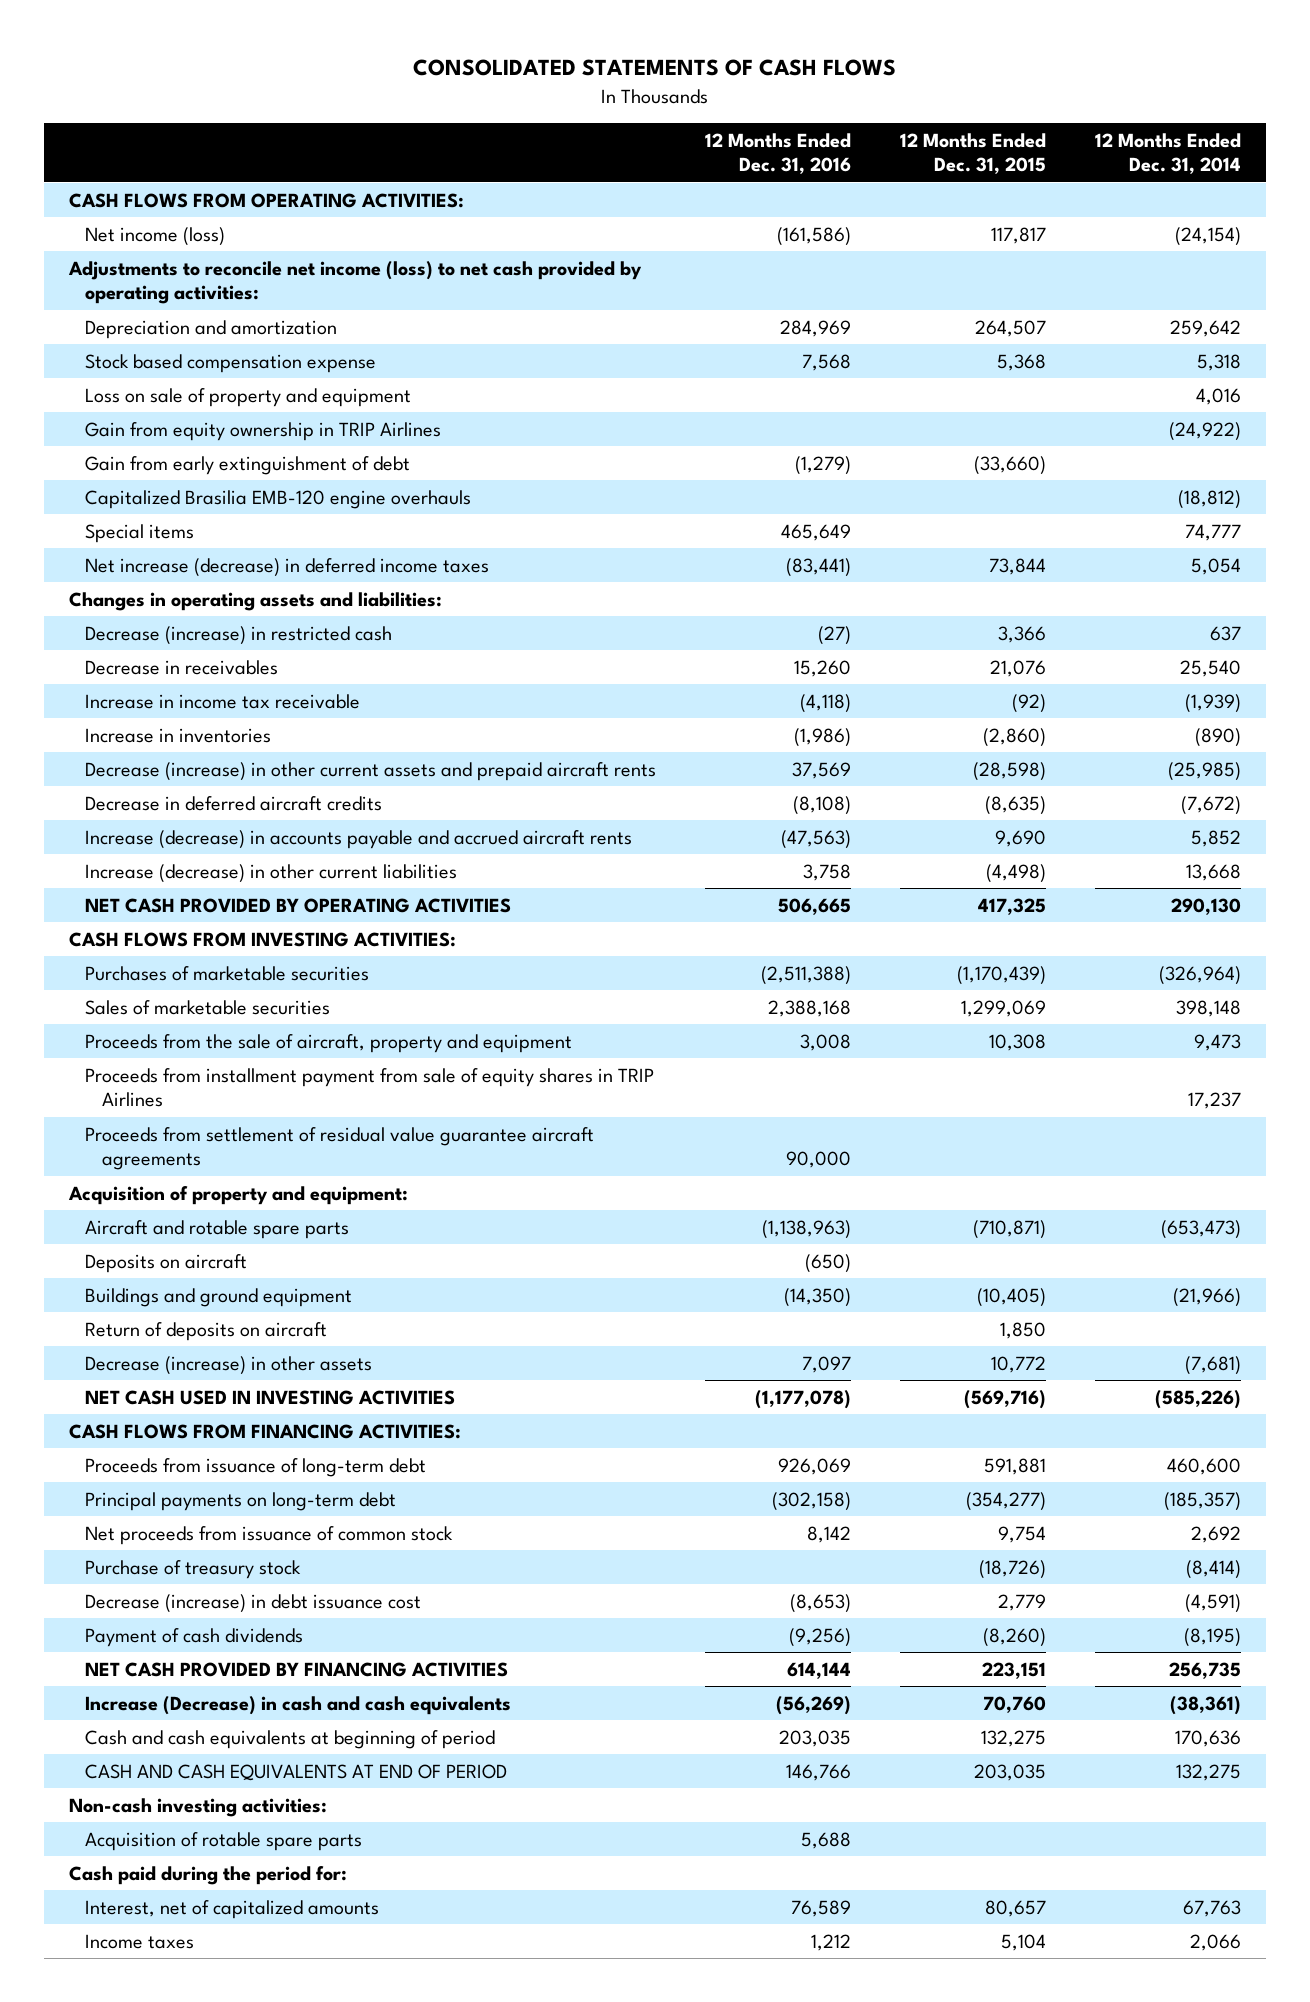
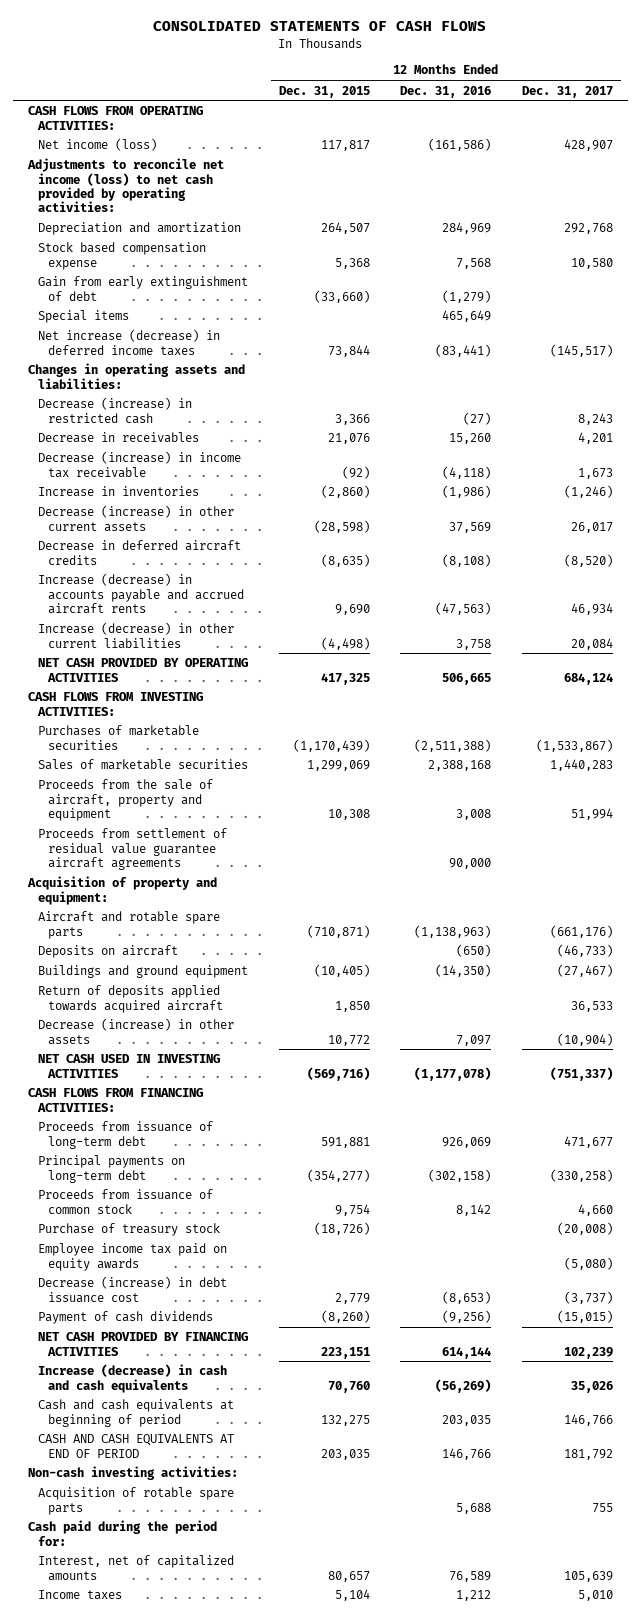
- | 12 Months Ended Dec. 31, 2016 | 12 Months Ended Dec. 31, 2015 | 12 Months Ended Dec. 31, 2014
+ | 12 Months Ended Dec. 31, 2015 | 12 Months Ended Dec. 31, 2016 | 12 Months Ended Dec. 31, 2017
- Loss on sale of property and equipment | | | 4,016
- Gain from equity ownership in TRIP Airlines | | | (24,922)
- Capitalized Brasilia EMB-120 engine overhauls | | | (18,812)
- Increase in income tax receivable | (4,118) | (92) | (1,939)
+ Decrease (increase) in income tax receivable | (92) | (4,118) | 1,673
- Decrease (increase) in other current assets and prepaid aircraft rents | 37,569 | (28,598) | (25,985)
+ Decrease (increase) in other current assets | (28,598) | 37,569 | 26,017
- Proceeds from installment payment from sale of equity shares in TRIP Airlines | | | 17,237
- Return of deposits on aircraft | | 1,850 |
+ Return of deposits applied towards acquired aircraft | 1,850 | | 36,533
- Net proceeds from issuance of common stock | 8,142 | 9,754 | 2,692
+ Proceeds from issuance of common stock | 9,754 | 8,142 | 4,660
+ Employee income tax paid on equity awards | | | (5,080)
- Increase (Decrease) in cash and cash equivalents | (56,269) | 70,760 | (38,361)
+ Increase (decrease) in cash and cash equivalents | 70,760 | (56,269) | 35,026

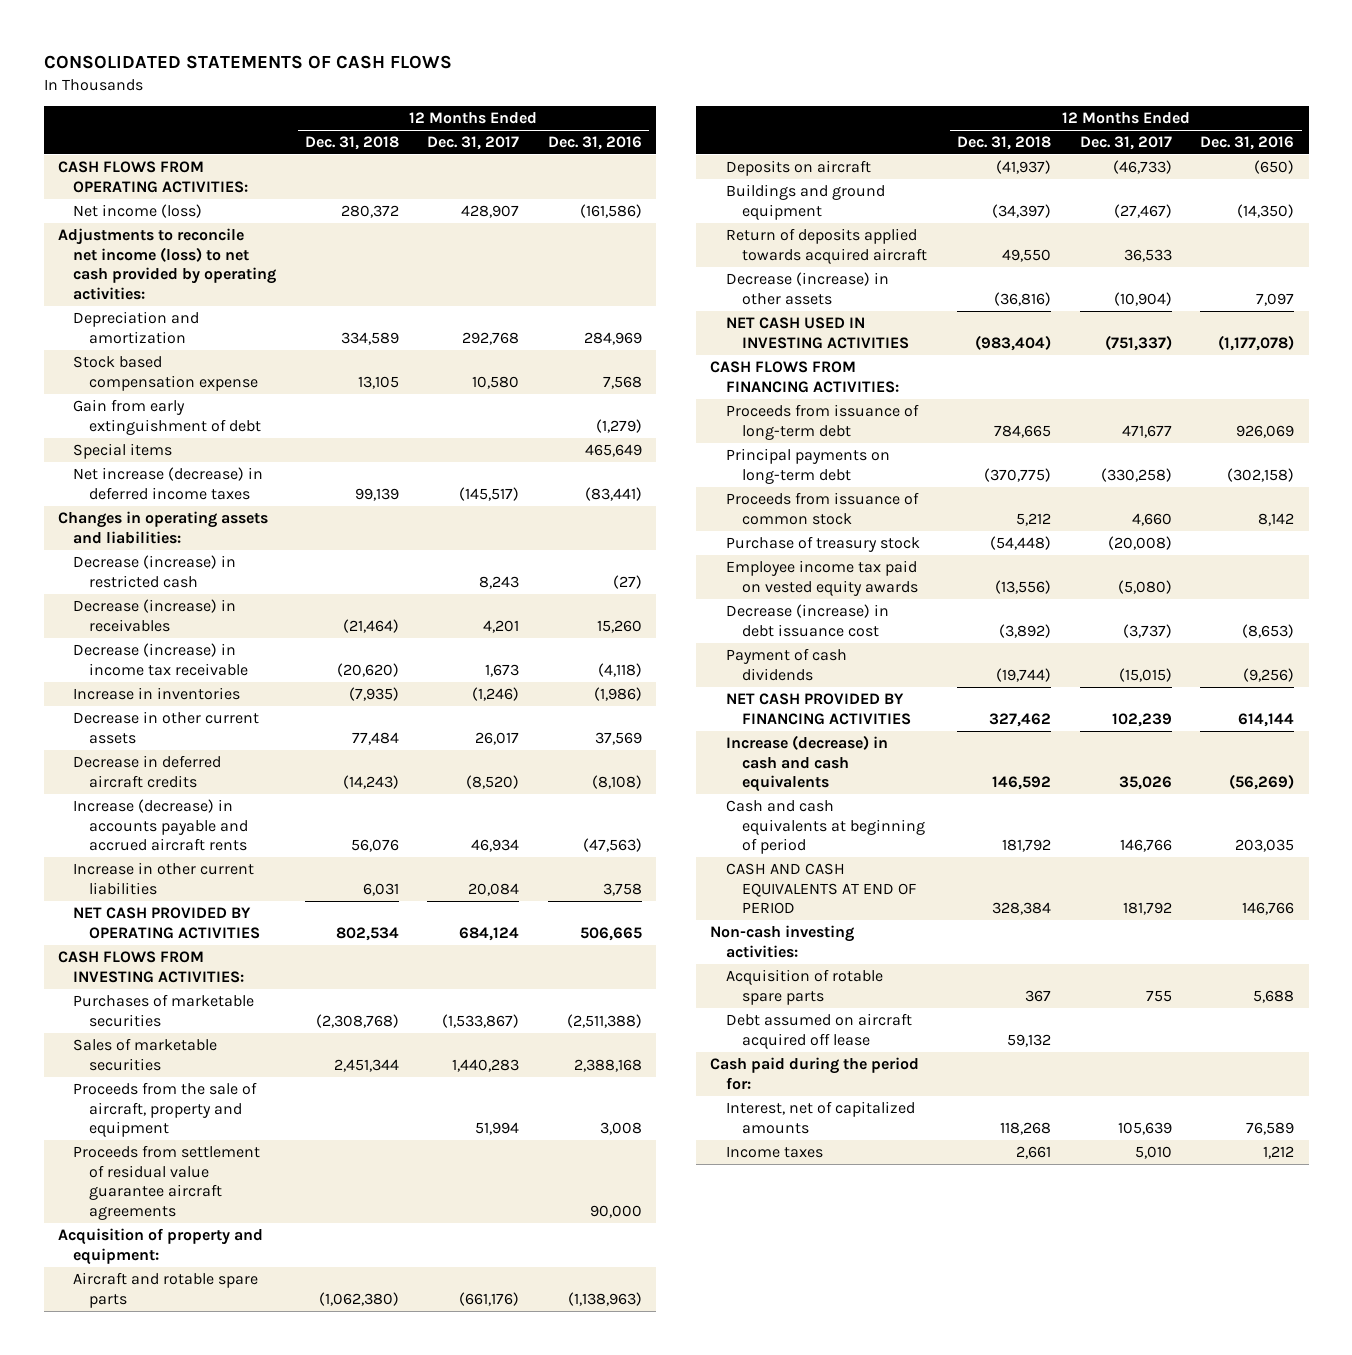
- | 12 Months Ended Dec. 31, 2015 | 12 Months Ended Dec. 31, 2016 | 12 Months Ended Dec. 31, 2017
+ | 12 Months Ended Dec. 31, 2018 | 12 Months Ended Dec. 31, 2017 | 12 Months Ended Dec. 31, 2016
- Decrease in receivables | 21,076 | 15,260 | 4,201
+ Decrease (increase) in receivables | (21,464) | 4,201 | 15,260
- Decrease (increase) in other current assets | (28,598) | 37,569 | 26,017
+ Decrease in other current assets | 77,484 | 26,017 | 37,569
- Increase (decrease) in other current liabilities | (4,498) | 3,758 | 20,084
+ Increase in other current liabilities | 6,031 | 20,084 | 3,758
- Employee income tax paid on equity awards | | | (5,080)
+ Employee income tax paid on vested equity awards | (13,556) | (5,080) |
+ Debt assumed on aircraft acquired off lease | 59,132 | |

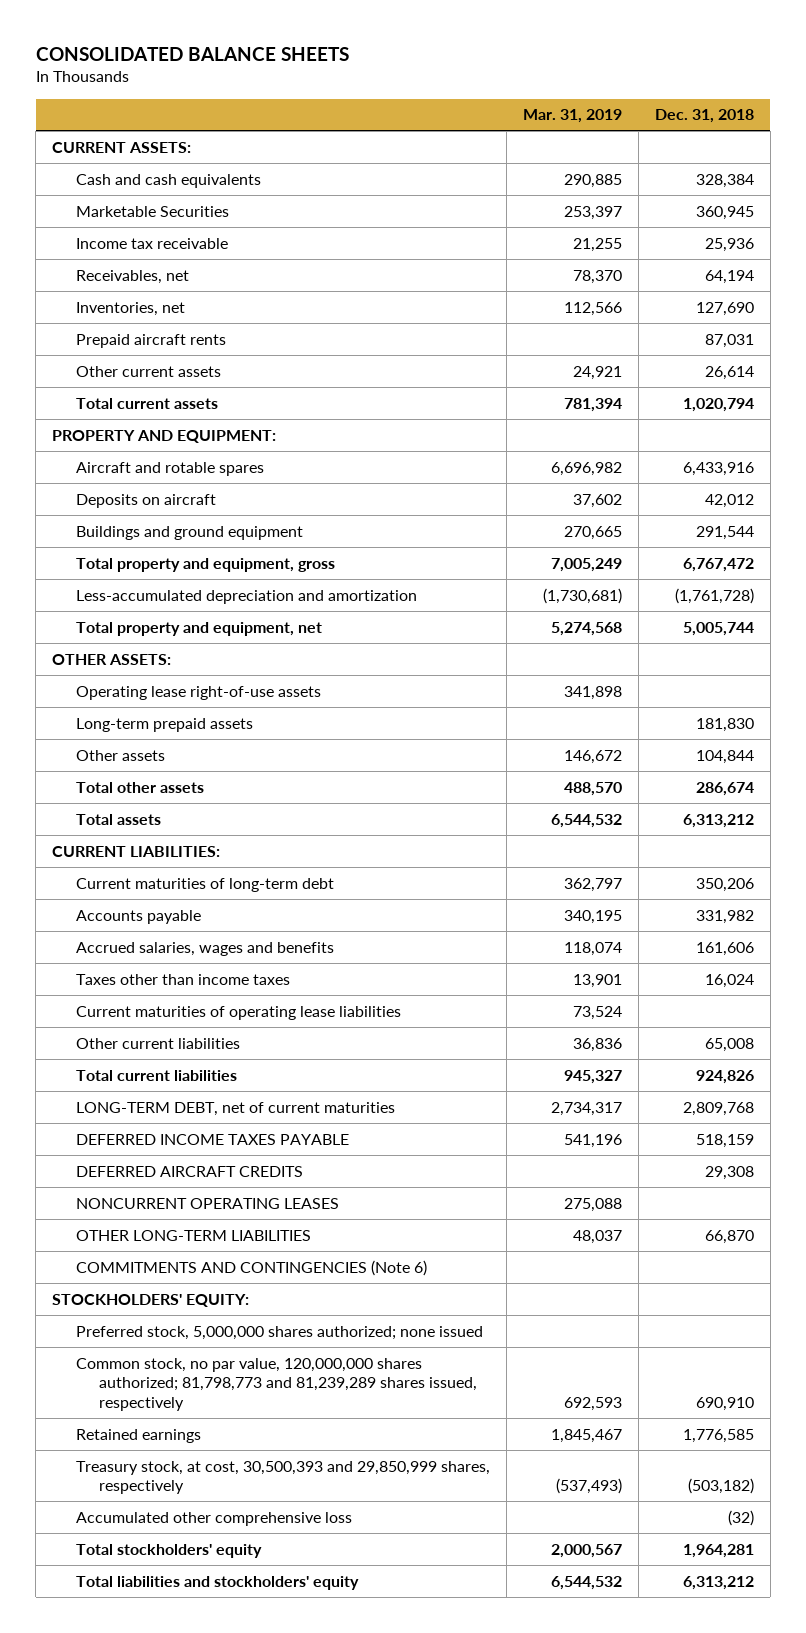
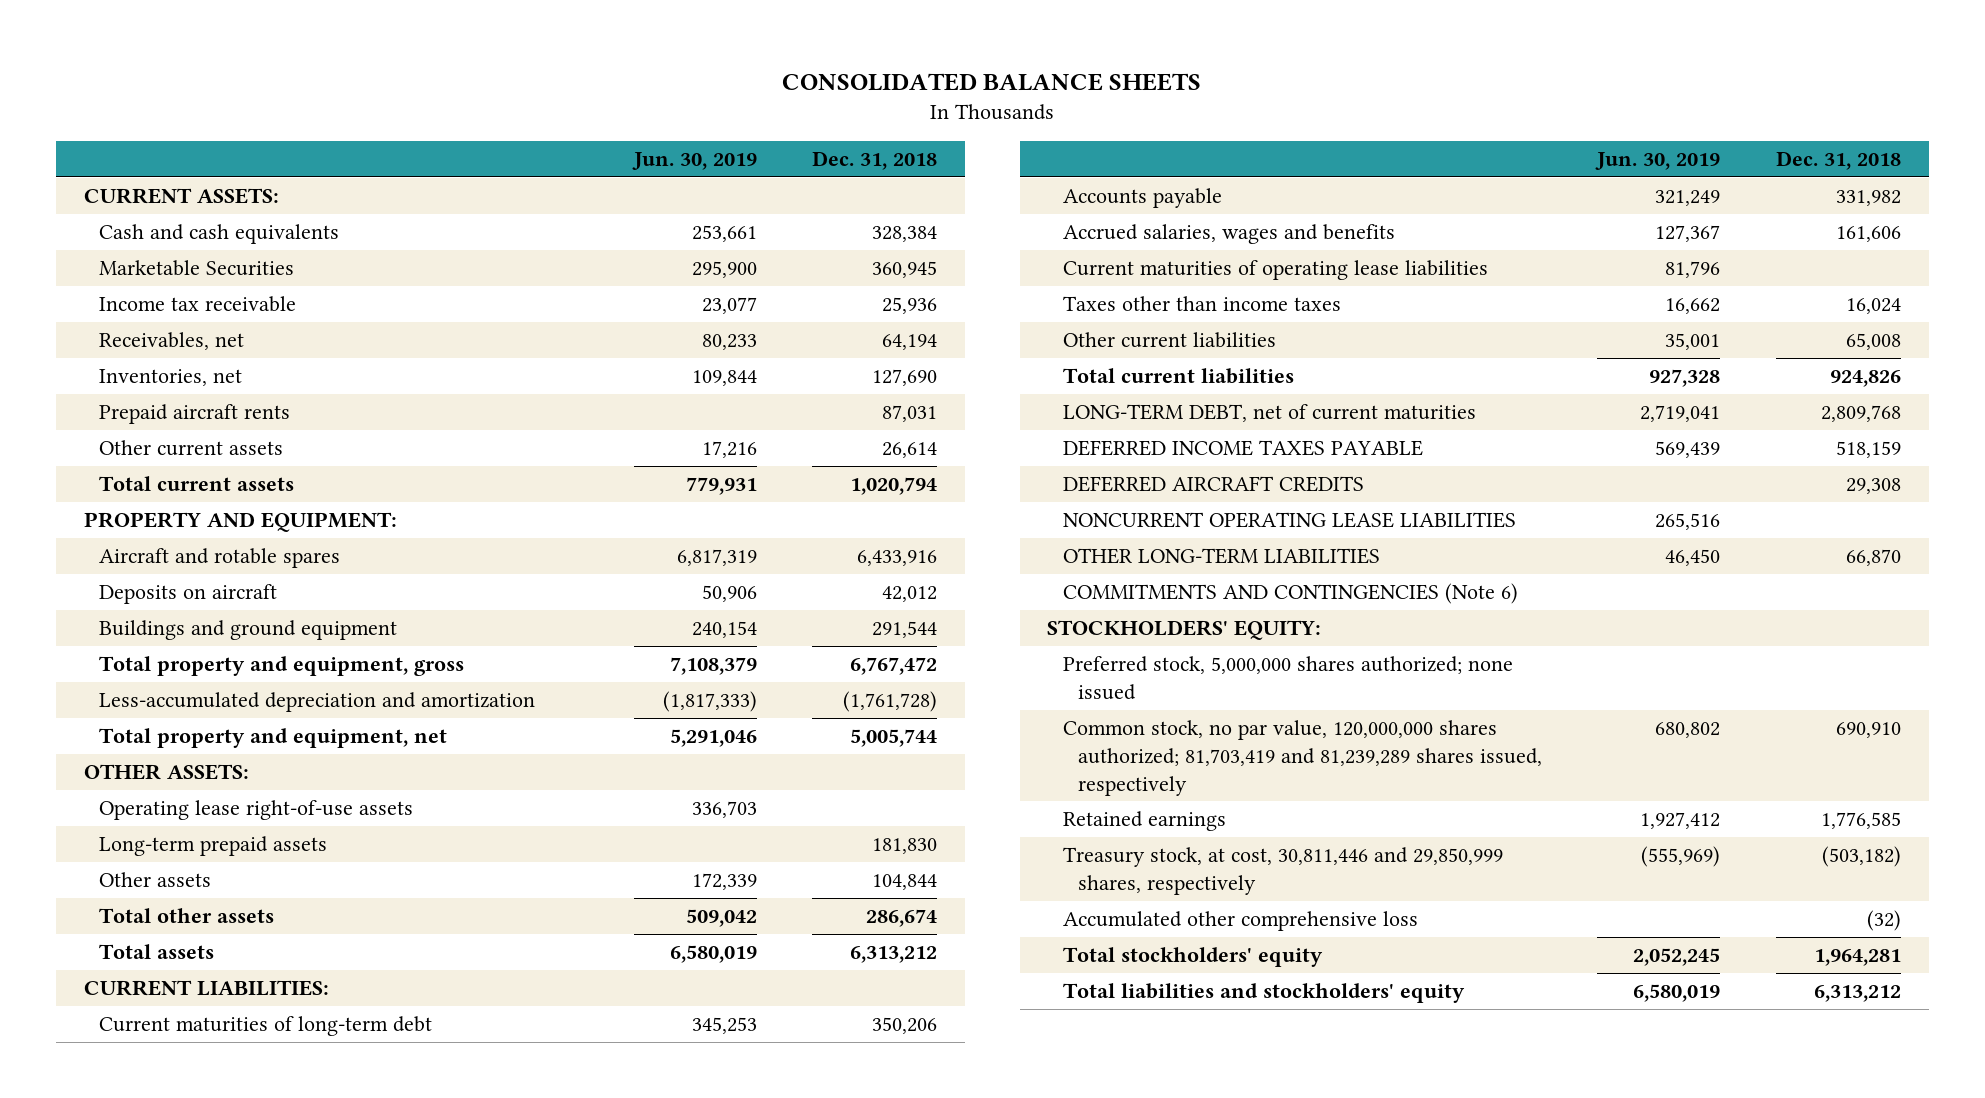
- | Mar. 31, 2019 | Dec. 31, 2018
+ | Jun. 30, 2019 | Dec. 31, 2018
moved down: Taxes other than income taxes | 16,662 | 16,024
- NONCURRENT OPERATING LEASES | 275,088 |
+ NONCURRENT OPERATING LEASE LIABILITIES | 265,516 |
- Common stock, no par value, 120,000,000 shares authorized; 81,798,773 and 81,239,289 shares issued, respectively | 692,593 | 690,910
+ Common stock, no par value, 120,000,000 shares authorized; 81,703,419 and 81,239,289 shares issued, respectively | 680,802 | 690,910
- Treasury stock, at cost, 30,500,393 and 29,850,999 shares, respectively | (537,493) | (503,182)
+ Treasury stock, at cost, 30,811,446 and 29,850,999 shares, respectively | (555,969) | (503,182)

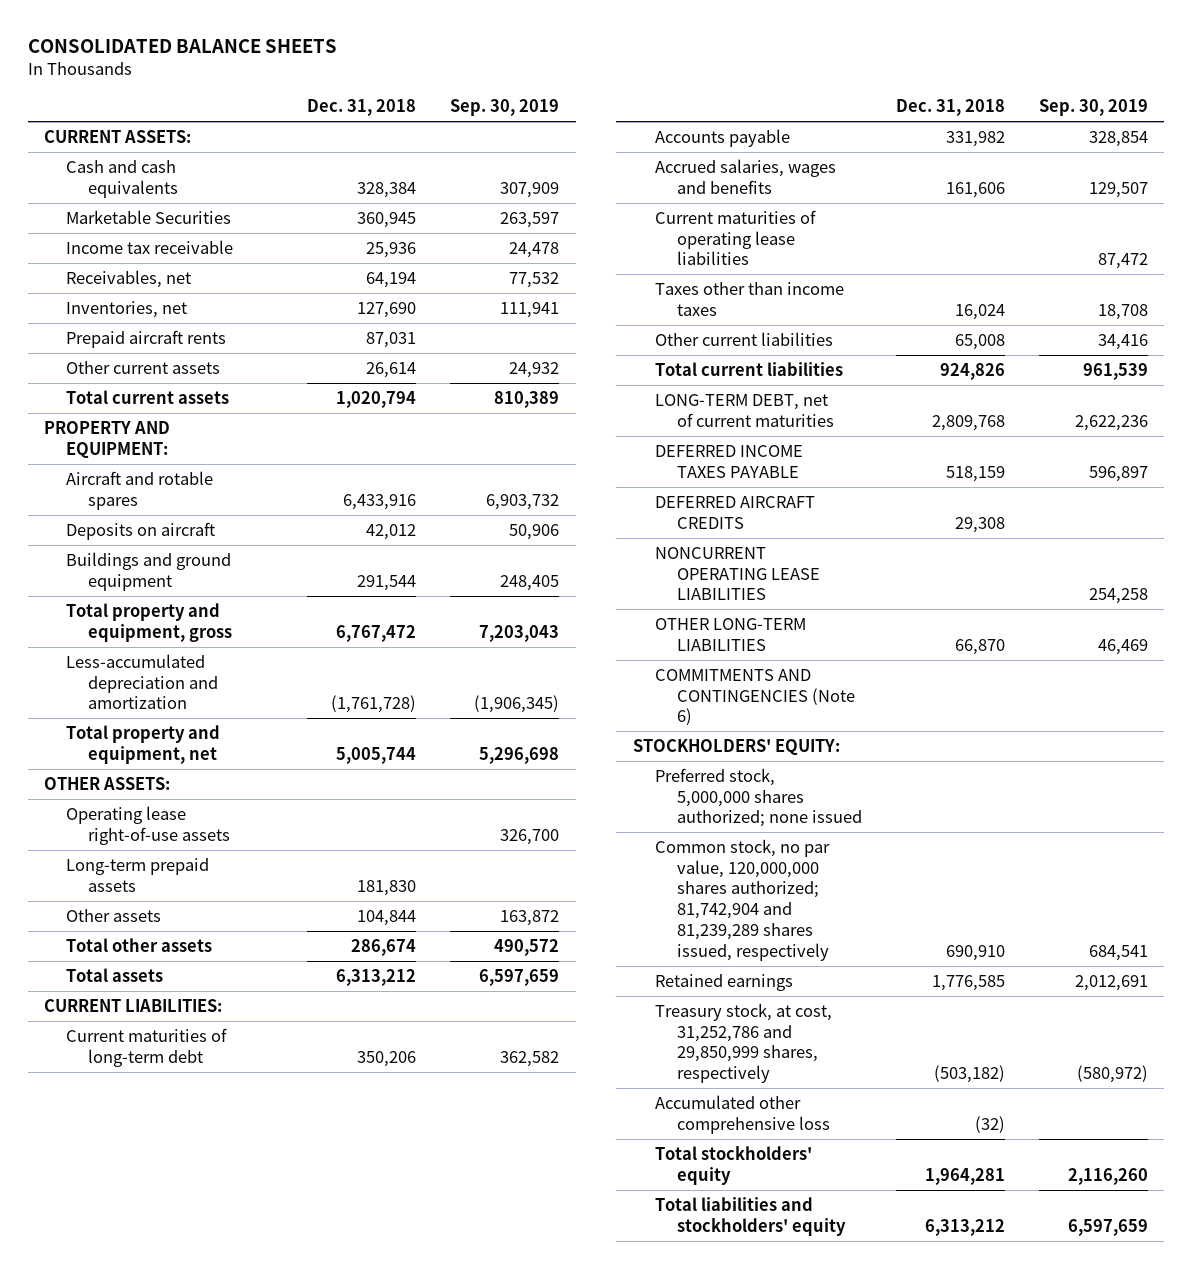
- | Jun. 30, 2019 | Dec. 31, 2018
+ | Dec. 31, 2018 | Sep. 30, 2019
- Common stock, no par value, 120,000,000 shares authorized; 81,703,419 and 81,239,289 shares issued, respectively | 680,802 | 690,910
+ Common stock, no par value, 120,000,000 shares authorized; 81,742,904 and 81,239,289 shares issued, respectively | 690,910 | 684,541
- Treasury stock, at cost, 30,811,446 and 29,850,999 shares, respectively | (555,969) | (503,182)
+ Treasury stock, at cost, 31,252,786 and 29,850,999 shares, respectively | (503,182) | (580,972)

